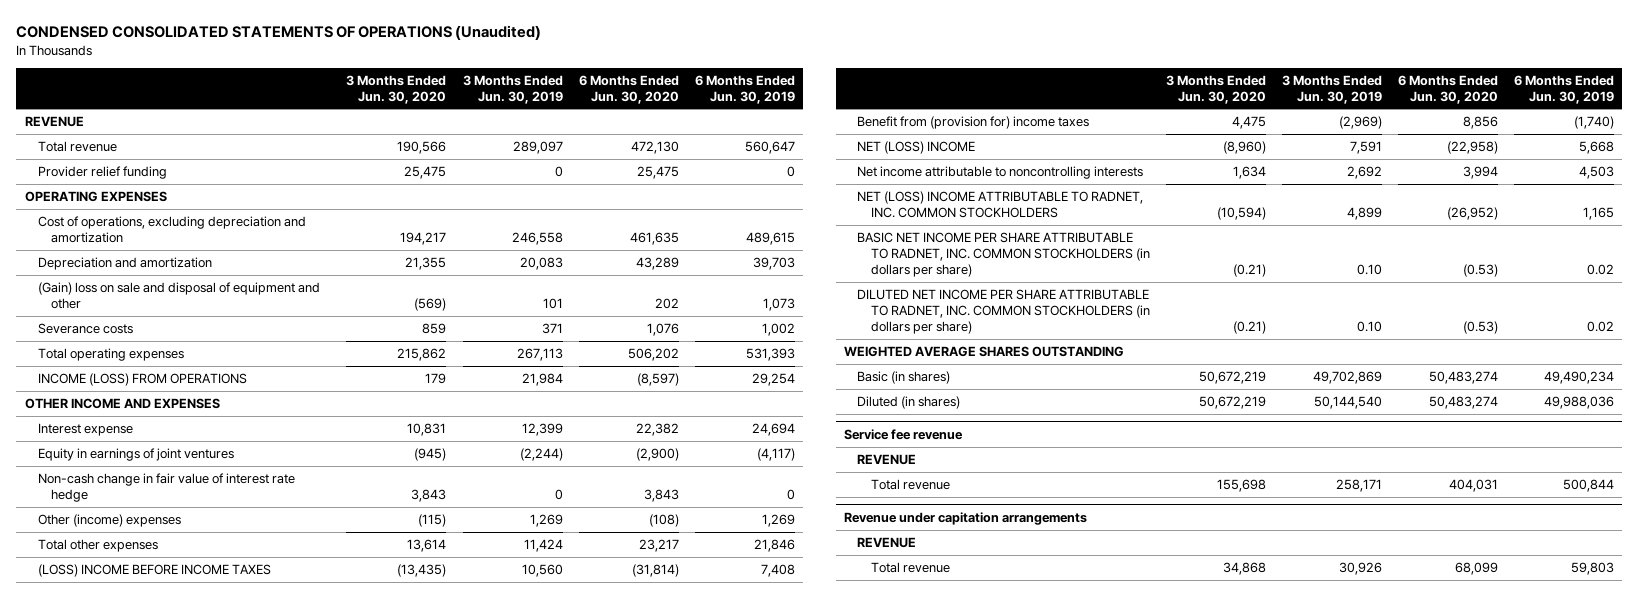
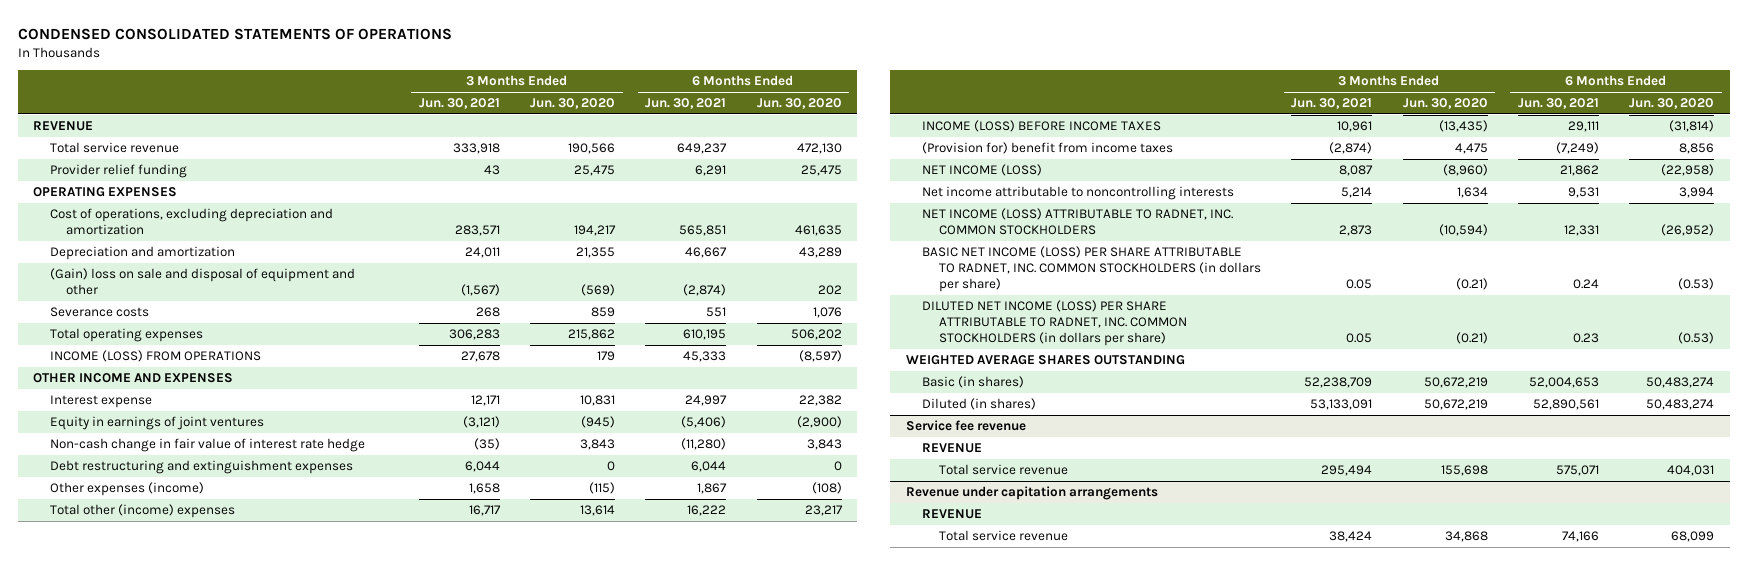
- CONDENSED CONSOLIDATED STATEMENTS OF OPERATIONS (Unaudited)
+ CONDENSED CONSOLIDATED STATEMENTS OF OPERATIONS
- | 3 Months Ended Jun. 30, 2020 | 3 Months Ended Jun. 30, 2019 | 6 Months Ended Jun. 30, 2020 | 6 Months Ended Jun. 30, 2019
+ | 3 Months Ended Jun. 30, 2021 | 3 Months Ended Jun. 30, 2020 | 6 Months Ended Jun. 30, 2021 | 6 Months Ended Jun. 30, 2020
- Total revenue | 190,566 | 289,097 | 472,130 | 560,647
+ Total service revenue | 333,918 | 190,566 | 649,237 | 472,130
- Other (income) expenses | (115) | 1,269 | (108) | 1,269
- Total other expenses | 13,614 | 11,424 | 23,217 | 21,846
- (LOSS) INCOME BEFORE INCOME TAXES | (13,435) | 10,560 | (31,814) | 7,408
- Benefit from (provision for) income taxes | 4,475 | (2,969) | 8,856 | (1,740)
- NET (LOSS) INCOME | (8,960) | 7,591 | (22,958) | 5,668
+ Debt restructuring and extinguishment expenses | 6,044 | 0 | 6,044 | 0
+ Other expenses (income) | 1,658 | (115) | 1,867 | (108)
+ Total other (income) expenses | 16,717 | 13,614 | 16,222 | 23,217
+ INCOME (LOSS) BEFORE INCOME TAXES | 10,961 | (13,435) | 29,111 | (31,814)
+ (Provision for) benefit from income taxes | (2,874) | 4,475 | (7,249) | 8,856
+ NET INCOME (LOSS) | 8,087 | (8,960) | 21,862 | (22,958)
- NET (LOSS) INCOME ATTRIBUTABLE TO RADNET, INC. COMMON STOCKHOLDERS | (10,594) | 4,899 | (26,952) | 1,165
- BASIC NET INCOME PER SHARE ATTRIBUTABLE TO RADNET, INC. COMMON STOCKHOLDERS (in dollars per share) | (0.21) | 0.10 | (0.53) | 0.02
- DILUTED NET INCOME PER SHARE ATTRIBUTABLE TO RADNET, INC. COMMON STOCKHOLDERS (in dollars per share) | (0.21) | 0.10 | (0.53) | 0.02
+ NET INCOME (LOSS) ATTRIBUTABLE TO RADNET, INC. COMMON STOCKHOLDERS | 2,873 | (10,594) | 12,331 | (26,952)
+ BASIC NET INCOME (LOSS) PER SHARE ATTRIBUTABLE TO RADNET, INC. COMMON STOCKHOLDERS (in dollars per share) | 0.05 | (0.21) | 0.24 | (0.53)
+ DILUTED NET INCOME (LOSS) PER SHARE ATTRIBUTABLE TO RADNET, INC. COMMON STOCKHOLDERS (in dollars per share) | 0.05 | (0.21) | 0.23 | (0.53)
@ Service fee revenue
- Total revenue | 155,698 | 258,171 | 404,031 | 500,844
+ Total service revenue | 295,494 | 155,698 | 575,071 | 404,031
@ Revenue under capitation arrangements
- Total revenue | 34,868 | 30,926 | 68,099 | 59,803
+ Total service revenue | 38,424 | 34,868 | 74,166 | 68,099

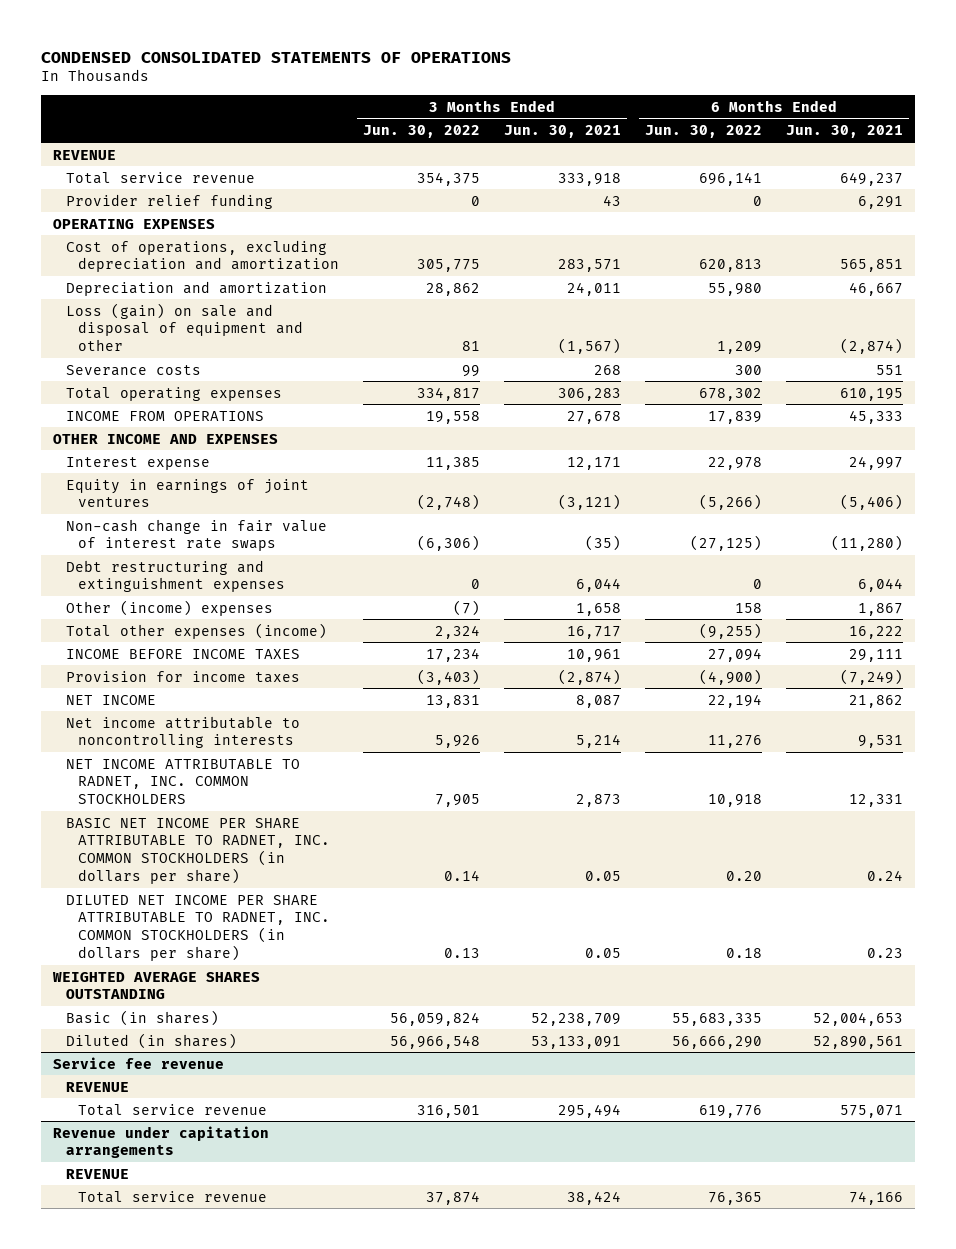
- | 3 Months Ended Jun. 30, 2021 | 3 Months Ended Jun. 30, 2020 | 6 Months Ended Jun. 30, 2021 | 6 Months Ended Jun. 30, 2020
+ | 3 Months Ended Jun. 30, 2022 | 3 Months Ended Jun. 30, 2021 | 6 Months Ended Jun. 30, 2022 | 6 Months Ended Jun. 30, 2021
- (Gain) loss on sale and disposal of equipment and other | (1,567) | (569) | (2,874) | 202
+ Loss (gain) on sale and disposal of equipment and other | 81 | (1,567) | 1,209 | (2,874)
- INCOME (LOSS) FROM OPERATIONS | 27,678 | 179 | 45,333 | (8,597)
+ INCOME FROM OPERATIONS | 19,558 | 27,678 | 17,839 | 45,333
- Non-cash change in fair value of interest rate hedge | (35) | 3,843 | (11,280) | 3,843
+ Non-cash change in fair value of interest rate swaps | (6,306) | (35) | (27,125) | (11,280)
- Other expenses (income) | 1,658 | (115) | 1,867 | (108)
- Total other (income) expenses | 16,717 | 13,614 | 16,222 | 23,217
- INCOME (LOSS) BEFORE INCOME TAXES | 10,961 | (13,435) | 29,111 | (31,814)
- (Provision for) benefit from income taxes | (2,874) | 4,475 | (7,249) | 8,856
- NET INCOME (LOSS) | 8,087 | (8,960) | 21,862 | (22,958)
+ Other (income) expenses | (7) | 1,658 | 158 | 1,867
+ Total other expenses (income) | 2,324 | 16,717 | (9,255) | 16,222
+ INCOME BEFORE INCOME TAXES | 17,234 | 10,961 | 27,094 | 29,111
+ Provision for income taxes | (3,403) | (2,874) | (4,900) | (7,249)
+ NET INCOME | 13,831 | 8,087 | 22,194 | 21,862
- NET INCOME (LOSS) ATTRIBUTABLE TO RADNET, INC. COMMON STOCKHOLDERS | 2,873 | (10,594) | 12,331 | (26,952)
- BASIC NET INCOME (LOSS) PER SHARE ATTRIBUTABLE TO RADNET, INC. COMMON STOCKHOLDERS (in dollars per share) | 0.05 | (0.21) | 0.24 | (0.53)
- DILUTED NET INCOME (LOSS) PER SHARE ATTRIBUTABLE TO RADNET, INC. COMMON STOCKHOLDERS (in dollars per share) | 0.05 | (0.21) | 0.23 | (0.53)
+ NET INCOME ATTRIBUTABLE TO RADNET, INC. COMMON STOCKHOLDERS | 7,905 | 2,873 | 10,918 | 12,331
+ BASIC NET INCOME PER SHARE ATTRIBUTABLE TO RADNET, INC. COMMON STOCKHOLDERS (in dollars per share) | 0.14 | 0.05 | 0.20 | 0.24
+ DILUTED NET INCOME PER SHARE ATTRIBUTABLE TO RADNET, INC. COMMON STOCKHOLDERS (in dollars per share) | 0.13 | 0.05 | 0.18 | 0.23

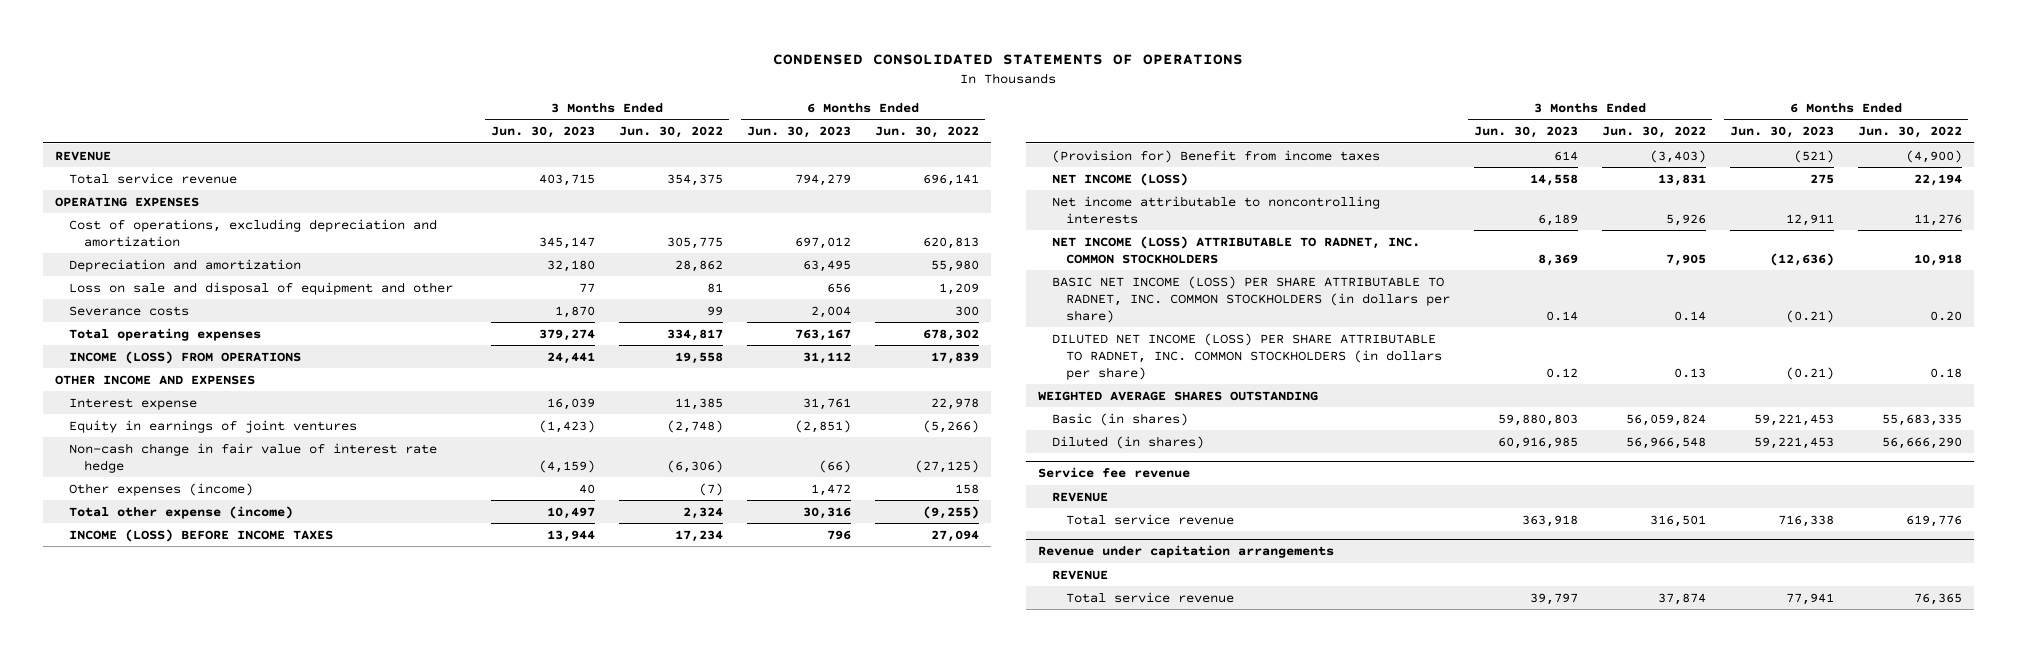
- | 3 Months Ended Jun. 30, 2022 | 3 Months Ended Jun. 30, 2021 | 6 Months Ended Jun. 30, 2022 | 6 Months Ended Jun. 30, 2021
+ | 3 Months Ended Jun. 30, 2023 | 3 Months Ended Jun. 30, 2022 | 6 Months Ended Jun. 30, 2023 | 6 Months Ended Jun. 30, 2022
- Provider relief funding | 0 | 43 | 0 | 6,291
- Loss (gain) on sale and disposal of equipment and other | 81 | (1,567) | 1,209 | (2,874)
+ Loss on sale and disposal of equipment and other | 77 | 81 | 656 | 1,209
- INCOME FROM OPERATIONS | 19,558 | 27,678 | 17,839 | 45,333
+ INCOME (LOSS) FROM OPERATIONS | 24,441 | 19,558 | 31,112 | 17,839
- Non-cash change in fair value of interest rate swaps | (6,306) | (35) | (27,125) | (11,280)
- Debt restructuring and extinguishment expenses | 0 | 6,044 | 0 | 6,044
- Other (income) expenses | (7) | 1,658 | 158 | 1,867
- Total other expenses (income) | 2,324 | 16,717 | (9,255) | 16,222
- INCOME BEFORE INCOME TAXES | 17,234 | 10,961 | 27,094 | 29,111
- Provision for income taxes | (3,403) | (2,874) | (4,900) | (7,249)
- NET INCOME | 13,831 | 8,087 | 22,194 | 21,862
+ Non-cash change in fair value of interest rate hedge | (4,159) | (6,306) | (66) | (27,125)
+ Other expenses (income) | 40 | (7) | 1,472 | 158
+ Total other expense (income) | 10,497 | 2,324 | 30,316 | (9,255)
+ INCOME (LOSS) BEFORE INCOME TAXES | 13,944 | 17,234 | 796 | 27,094
+ (Provision for) Benefit from income taxes | 614 | (3,403) | (521) | (4,900)
+ NET INCOME (LOSS) | 14,558 | 13,831 | 275 | 22,194
- NET INCOME ATTRIBUTABLE TO RADNET, INC. COMMON STOCKHOLDERS | 7,905 | 2,873 | 10,918 | 12,331
- BASIC NET INCOME PER SHARE ATTRIBUTABLE TO RADNET, INC. COMMON STOCKHOLDERS (in dollars per share) | 0.14 | 0.05 | 0.20 | 0.24
- DILUTED NET INCOME PER SHARE ATTRIBUTABLE TO RADNET, INC. COMMON STOCKHOLDERS (in dollars per share) | 0.13 | 0.05 | 0.18 | 0.23
+ NET INCOME (LOSS) ATTRIBUTABLE TO RADNET, INC. COMMON STOCKHOLDERS | 8,369 | 7,905 | (12,636) | 10,918
+ BASIC NET INCOME (LOSS) PER SHARE ATTRIBUTABLE TO RADNET, INC. COMMON STOCKHOLDERS (in dollars per share) | 0.14 | 0.14 | (0.21) | 0.20
+ DILUTED NET INCOME (LOSS) PER SHARE ATTRIBUTABLE TO RADNET, INC. COMMON STOCKHOLDERS (in dollars per share) | 0.12 | 0.13 | (0.21) | 0.18

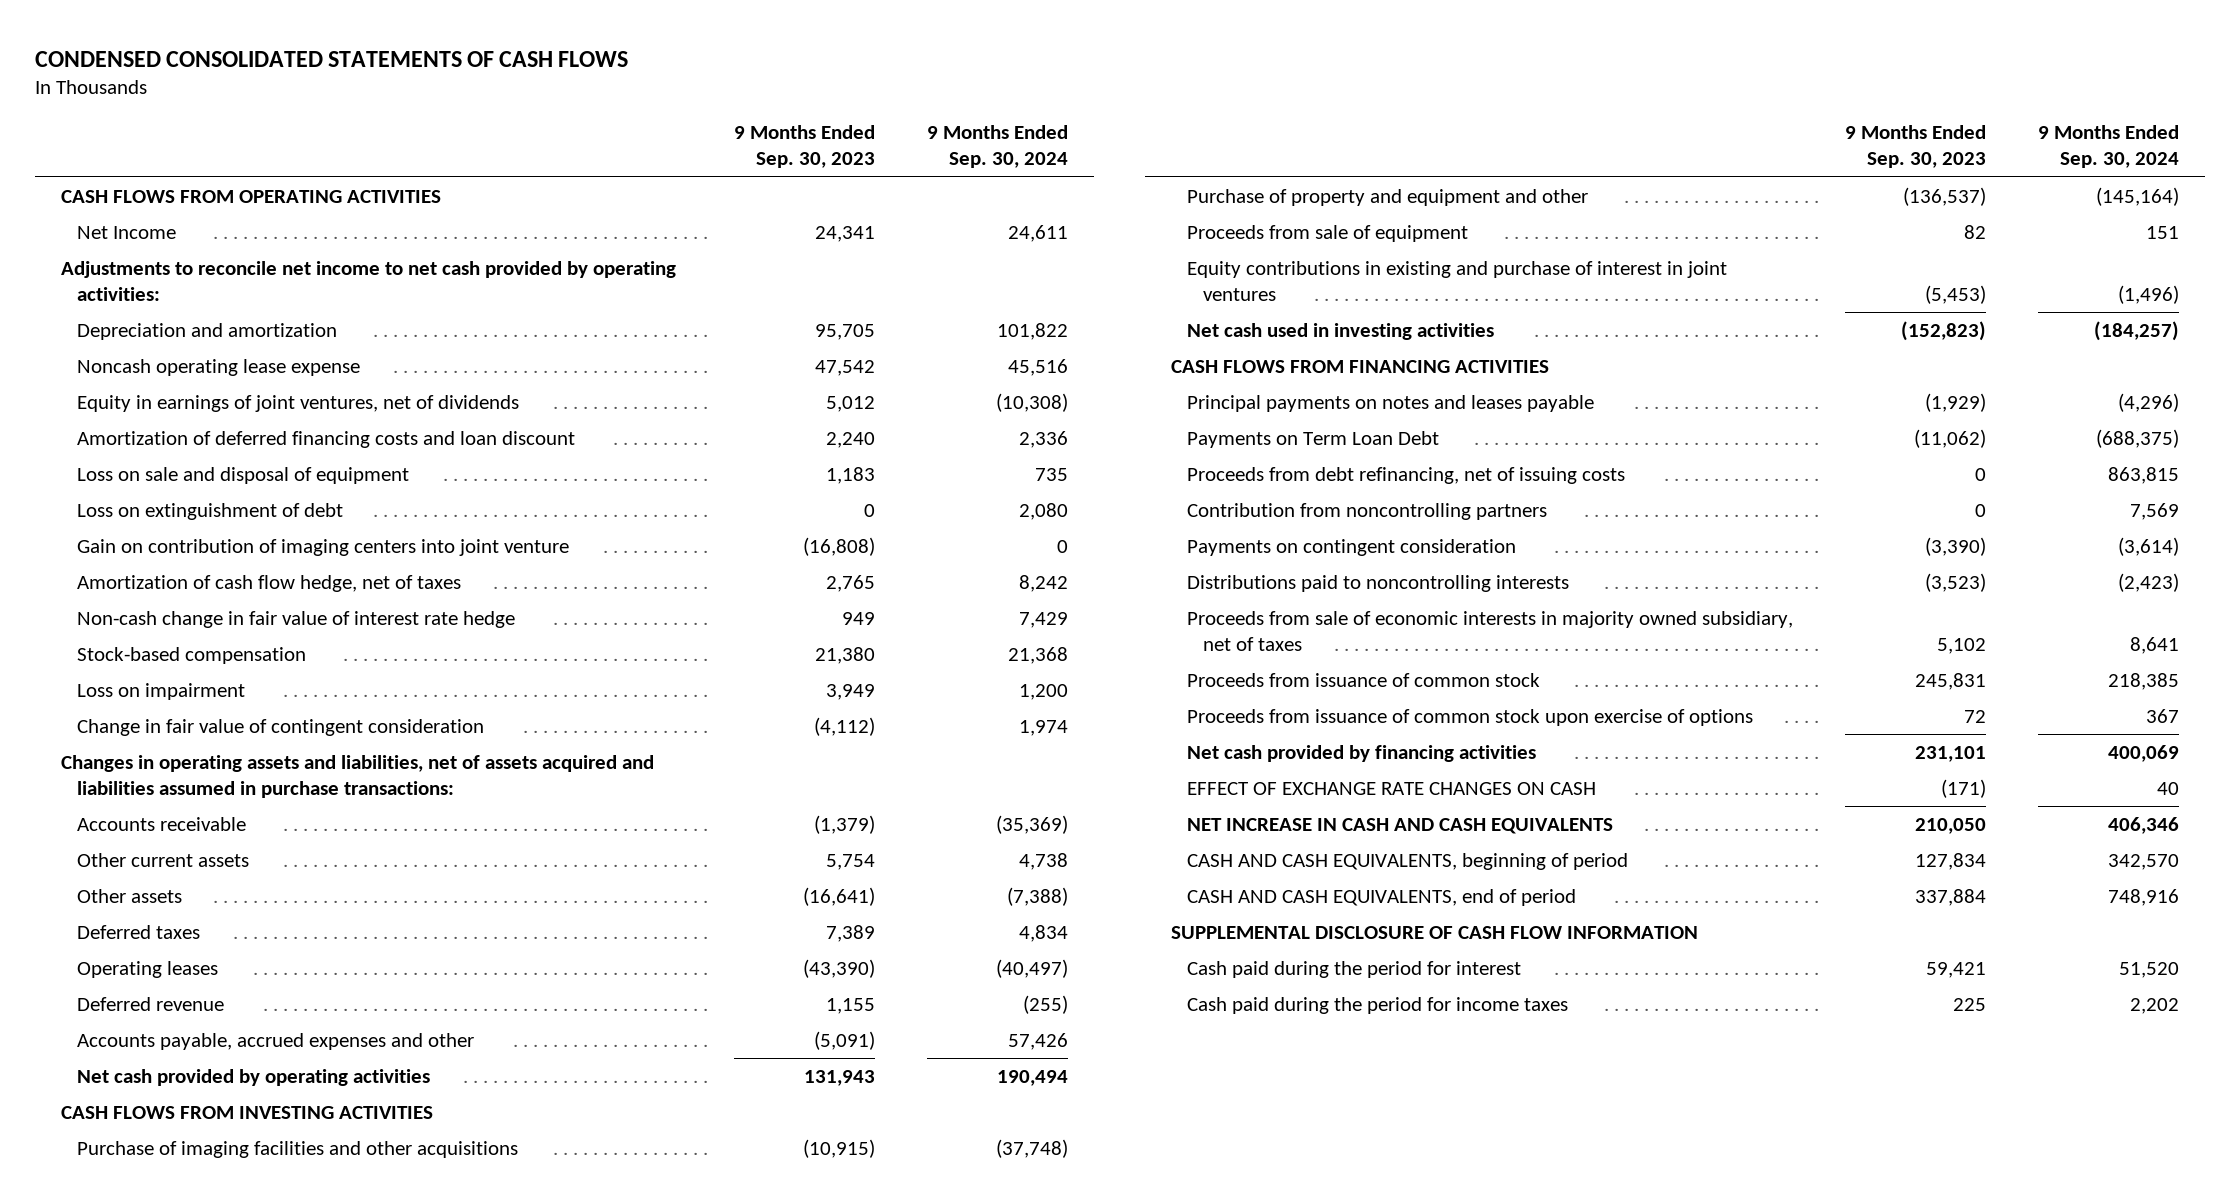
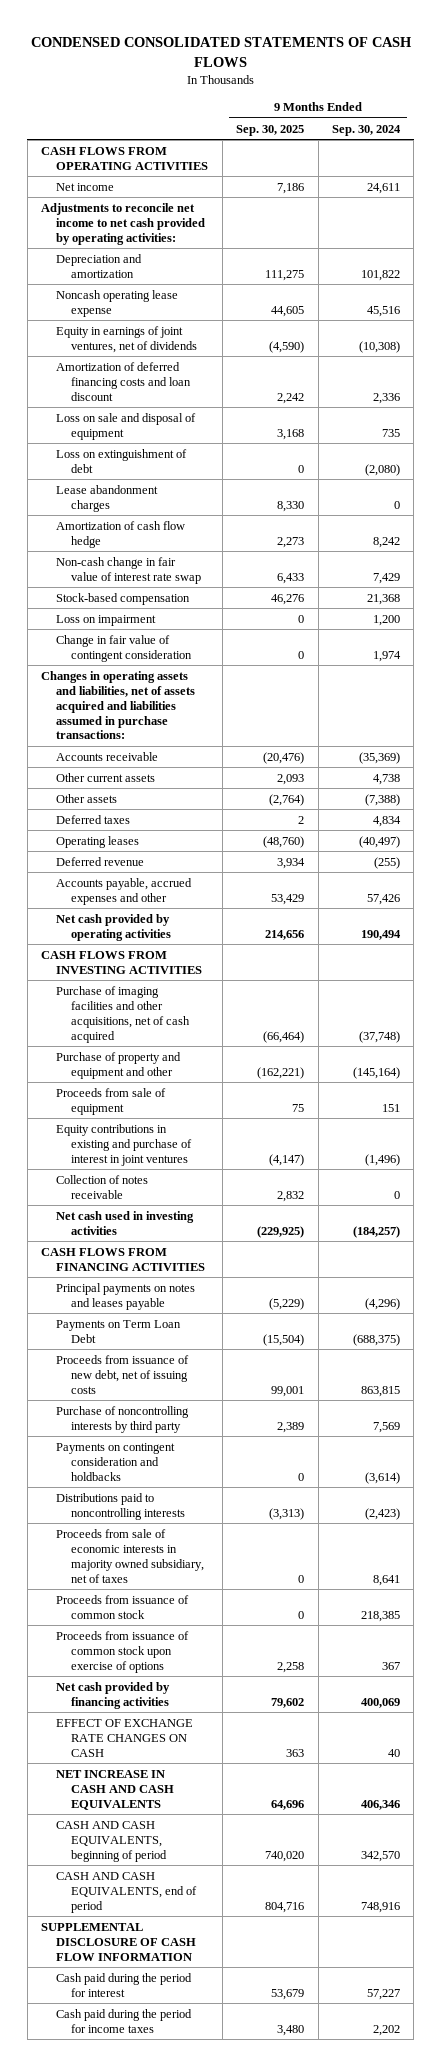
- | 9 Months Ended Sep. 30, 2023 | 9 Months Ended Sep. 30, 2024
+ | 9 Months Ended Sep. 30, 2025 | 9 Months Ended Sep. 30, 2024
- Net Income | 24,341 | 24,611
+ Net income | 7,186 | 24,611
- Loss on extinguishment of debt | 0 | 2,080
- Gain on contribution of imaging centers into joint venture | (16,808) | 0
- Amortization of cash flow hedge, net of taxes | 2,765 | 8,242
- Non-cash change in fair value of interest rate hedge | 949 | 7,429
+ Loss on extinguishment of debt | 0 | (2,080)
+ Lease abandonment charges | 8,330 | 0
+ Amortization of cash flow hedge | 2,273 | 8,242
+ Non-cash change in fair value of interest rate swap | 6,433 | 7,429
- Purchase of imaging facilities and other acquisitions | (10,915) | (37,748)
+ Purchase of imaging facilities and other acquisitions, net of cash acquired | (66,464) | (37,748)
+ Collection of notes receivable | 2,832 | 0
- Proceeds from debt refinancing, net of issuing costs | 0 | 863,815
- Contribution from noncontrolling partners | 0 | 7,569
- Payments on contingent consideration | (3,390) | (3,614)
+ Proceeds from issuance of new debt, net of issuing costs | 99,001 | 863,815
+ Purchase of noncontrolling interests by third party | 2,389 | 7,569
+ Payments on contingent consideration and holdbacks | 0 | (3,614)
- Cash paid during the period for interest | 59,421 | 51,520
+ Cash paid during the period for interest | 53,679 | 57,227

